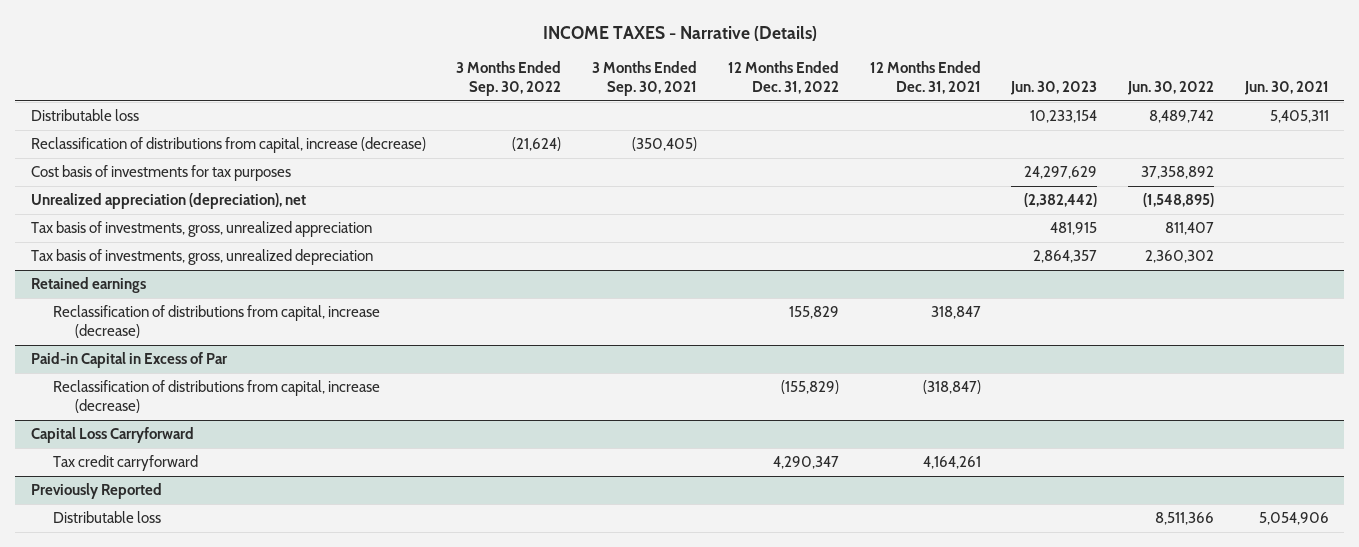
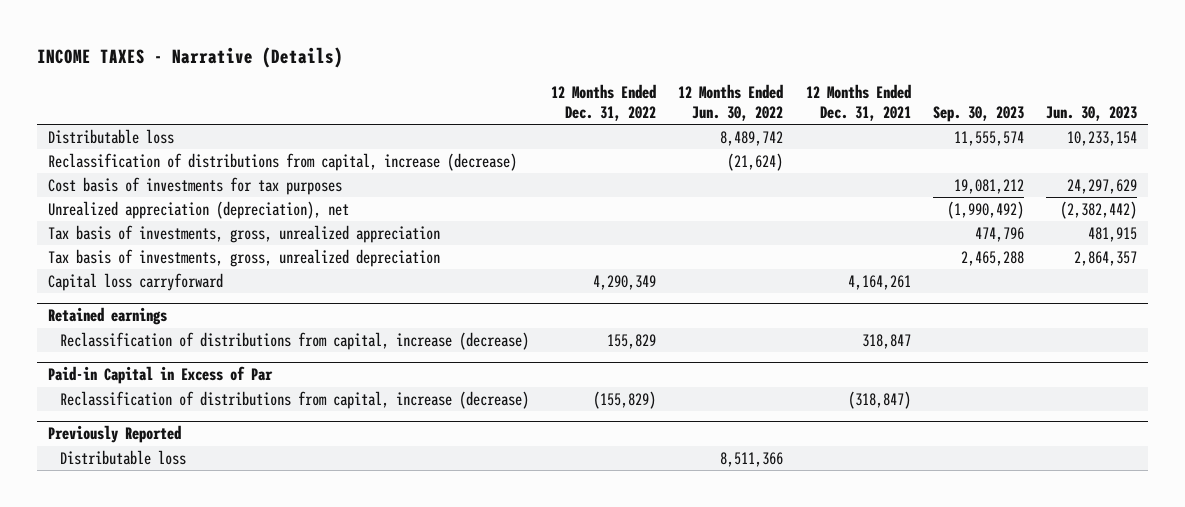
- | 3 Months Ended Sep. 30, 2022 | 3 Months Ended Sep. 30, 2021 | 12 Months Ended Dec. 31, 2022 | 12 Months Ended Dec. 31, 2021 | Jun. 30, 2023 | Jun. 30, 2022 | Jun. 30, 2021
+ | 12 Months Ended Dec. 31, 2022 | 12 Months Ended Jun. 30, 2022 | 12 Months Ended Dec. 31, 2021 | Sep. 30, 2023 | Jun. 30, 2023
+ Capital loss carryforward | 4,290,349 | | 4,164,261 | |
- Capital Loss Carryforward
- Tax credit carryforward | | | 4,290,347 | 4,164,261 | | |

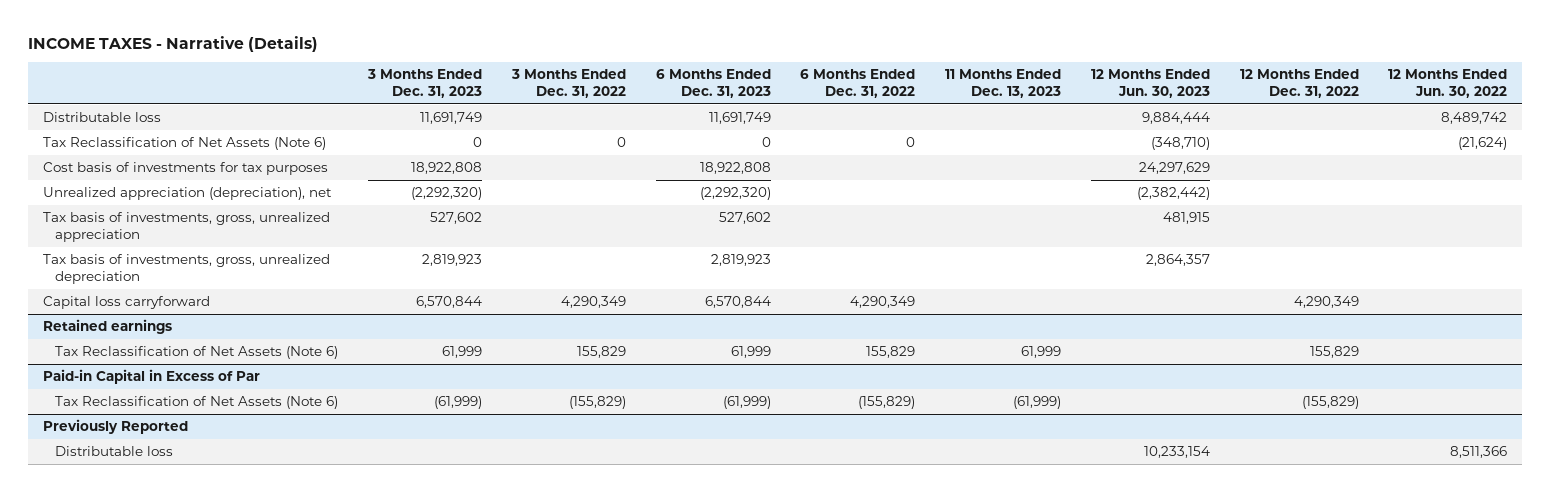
- | 12 Months Ended Dec. 31, 2022 | 12 Months Ended Jun. 30, 2022 | 12 Months Ended Dec. 31, 2021 | Sep. 30, 2023 | Jun. 30, 2023
+ | 3 Months Ended Dec. 31, 2023 | 3 Months Ended Dec. 31, 2022 | 6 Months Ended Dec. 31, 2023 | 6 Months Ended Dec. 31, 2022 | 11 Months Ended Dec. 13, 2023 | 12 Months Ended Jun. 30, 2023 | 12 Months Ended Dec. 31, 2022 | 12 Months Ended Jun. 30, 2022
- Reclassification of distributions from capital, increase (decrease) | | (21,624) | | |
+ Tax Reclassification of Net Assets (Note 6) | 0 | 0 | 0 | 0 | | (348,710) | | (21,624)
@ Retained earnings
- Reclassification of distributions from capital, increase (decrease) | 155,829 | | 318,847 | |
+ Tax Reclassification of Net Assets (Note 6) | 61,999 | 155,829 | 61,999 | 155,829 | 61,999 | | 155,829 |
@ Paid-in Capital in Excess of Par
- Reclassification of distributions from capital, increase (decrease) | (155,829) | | (318,847) | |
+ Tax Reclassification of Net Assets (Note 6) | (61,999) | (155,829) | (61,999) | (155,829) | (61,999) | | (155,829) |

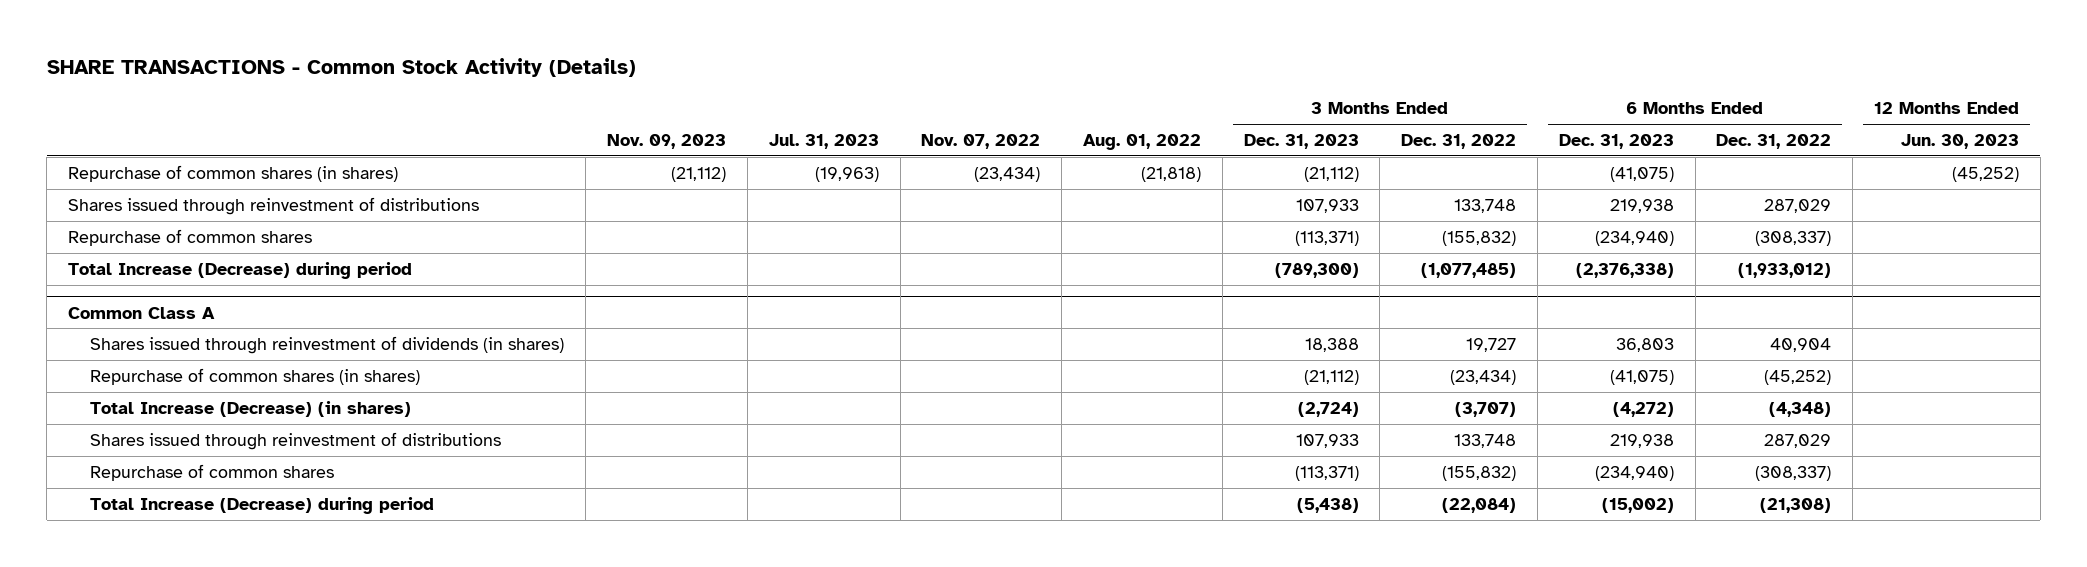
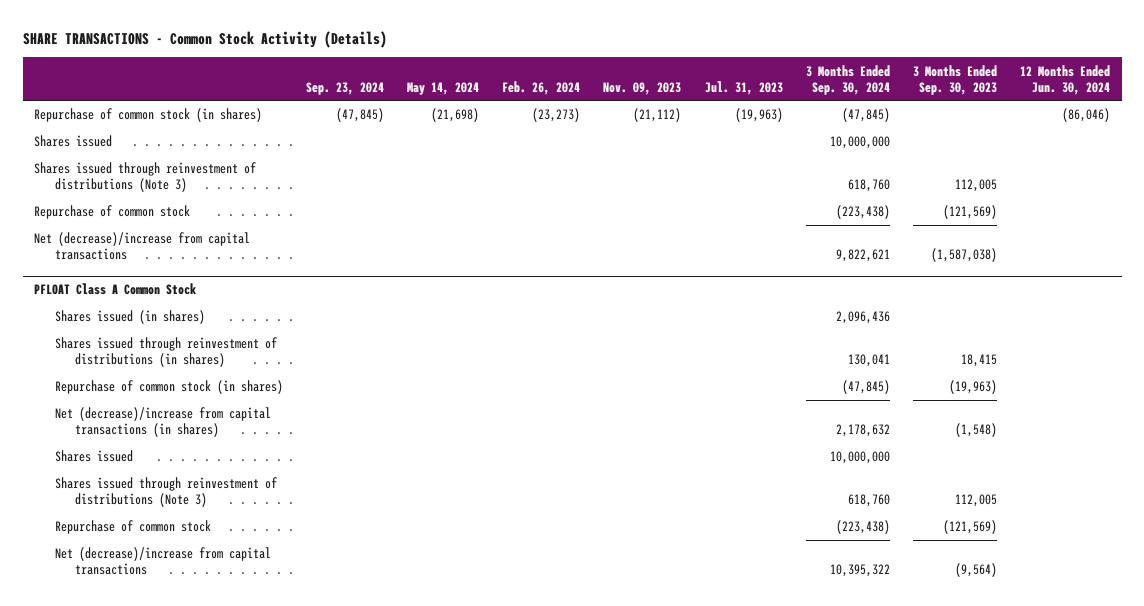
- | Nov. 09, 2023 | Jul. 31, 2023 | Nov. 07, 2022 | Aug. 01, 2022 | 3 Months Ended Dec. 31, 2023 | 3 Months Ended Dec. 31, 2022 | 6 Months Ended Dec. 31, 2023 | 6 Months Ended Dec. 31, 2022 | 12 Months Ended Jun. 30, 2023
+ | Sep. 23, 2024 | May 14, 2024 | Feb. 26, 2024 | Nov. 09, 2023 | Jul. 31, 2023 | 3 Months Ended Sep. 30, 2024 | 3 Months Ended Sep. 30, 2023 | 12 Months Ended Jun. 30, 2024
- Repurchase of common shares (in shares) | (21,112) | (19,963) | (23,434) | (21,818) | (21,112) | | (41,075) | | (45,252)
- Shares issued through reinvestment of distributions | | | | | 107,933 | 133,748 | 219,938 | 287,029 |
- Repurchase of common shares | | | | | (113,371) | (155,832) | (234,940) | (308,337) |
- Total Increase (Decrease) during period | | | | | (789,300) | (1,077,485) | (2,376,338) | (1,933,012) |
- Common Class A
- Shares issued through reinvestment of dividends (in shares) | | | | | 18,388 | 19,727 | 36,803 | 40,904 |
- Repurchase of common shares (in shares) | | | | | (21,112) | (23,434) | (41,075) | (45,252) |
- Total Increase (Decrease) (in shares) | | | | | (2,724) | (3,707) | (4,272) | (4,348) |
- Shares issued through reinvestment of distributions | | | | | 107,933 | 133,748 | 219,938 | 287,029 |
- Repurchase of common shares | | | | | (113,371) | (155,832) | (234,940) | (308,337) |
- Total Increase (Decrease) during period | | | | | (5,438) | (22,084) | (15,002) | (21,308) |
+ Repurchase of common stock (in shares) | (47,845) | (21,698) | (23,273) | (21,112) | (19,963) | (47,845) | | (86,046)
+ Shares issued | | | | | | 10,000,000 | |
+ Shares issued through reinvestment of distributions (Note 3) | | | | | | 618,760 | 112,005 |
+ Repurchase of common stock | | | | | | (223,438) | (121,569) |
+ Net (decrease)/increase from capital transactions | | | | | | 9,822,621 | (1,587,038) |
+ PFLOAT Class A Common Stock
+ Shares issued (in shares) | | | | | | 2,096,436 | |
+ Shares issued through reinvestment of distributions (in shares) | | | | | | 130,041 | 18,415 |
+ Repurchase of common stock (in shares) | | | | | | (47,845) | (19,963) |
+ Net (decrease)/increase from capital transactions (in shares) | | | | | | 2,178,632 | (1,548) |
+ Shares issued | | | | | | 10,000,000 | |
+ Shares issued through reinvestment of distributions (Note 3) | | | | | | 618,760 | 112,005 |
+ Repurchase of common stock | | | | | | (223,438) | (121,569) |
+ Net (decrease)/increase from capital transactions | | | | | | 10,395,322 | (9,564) |

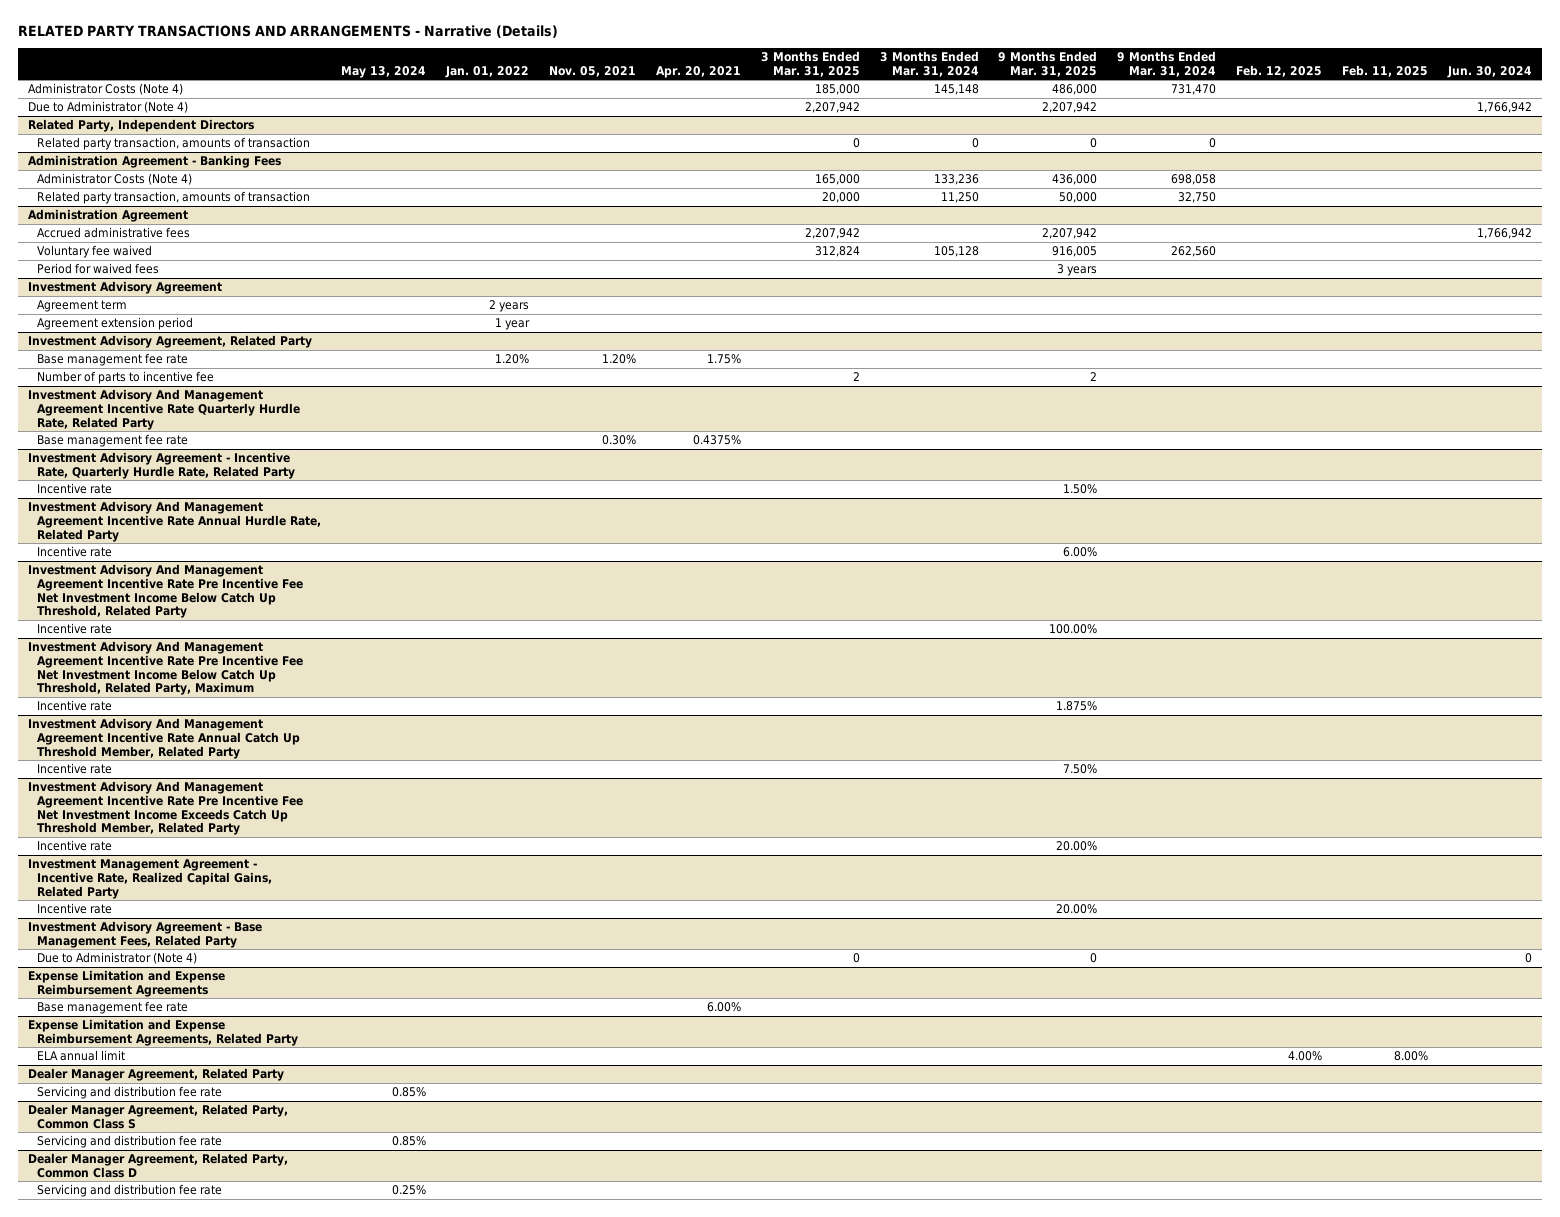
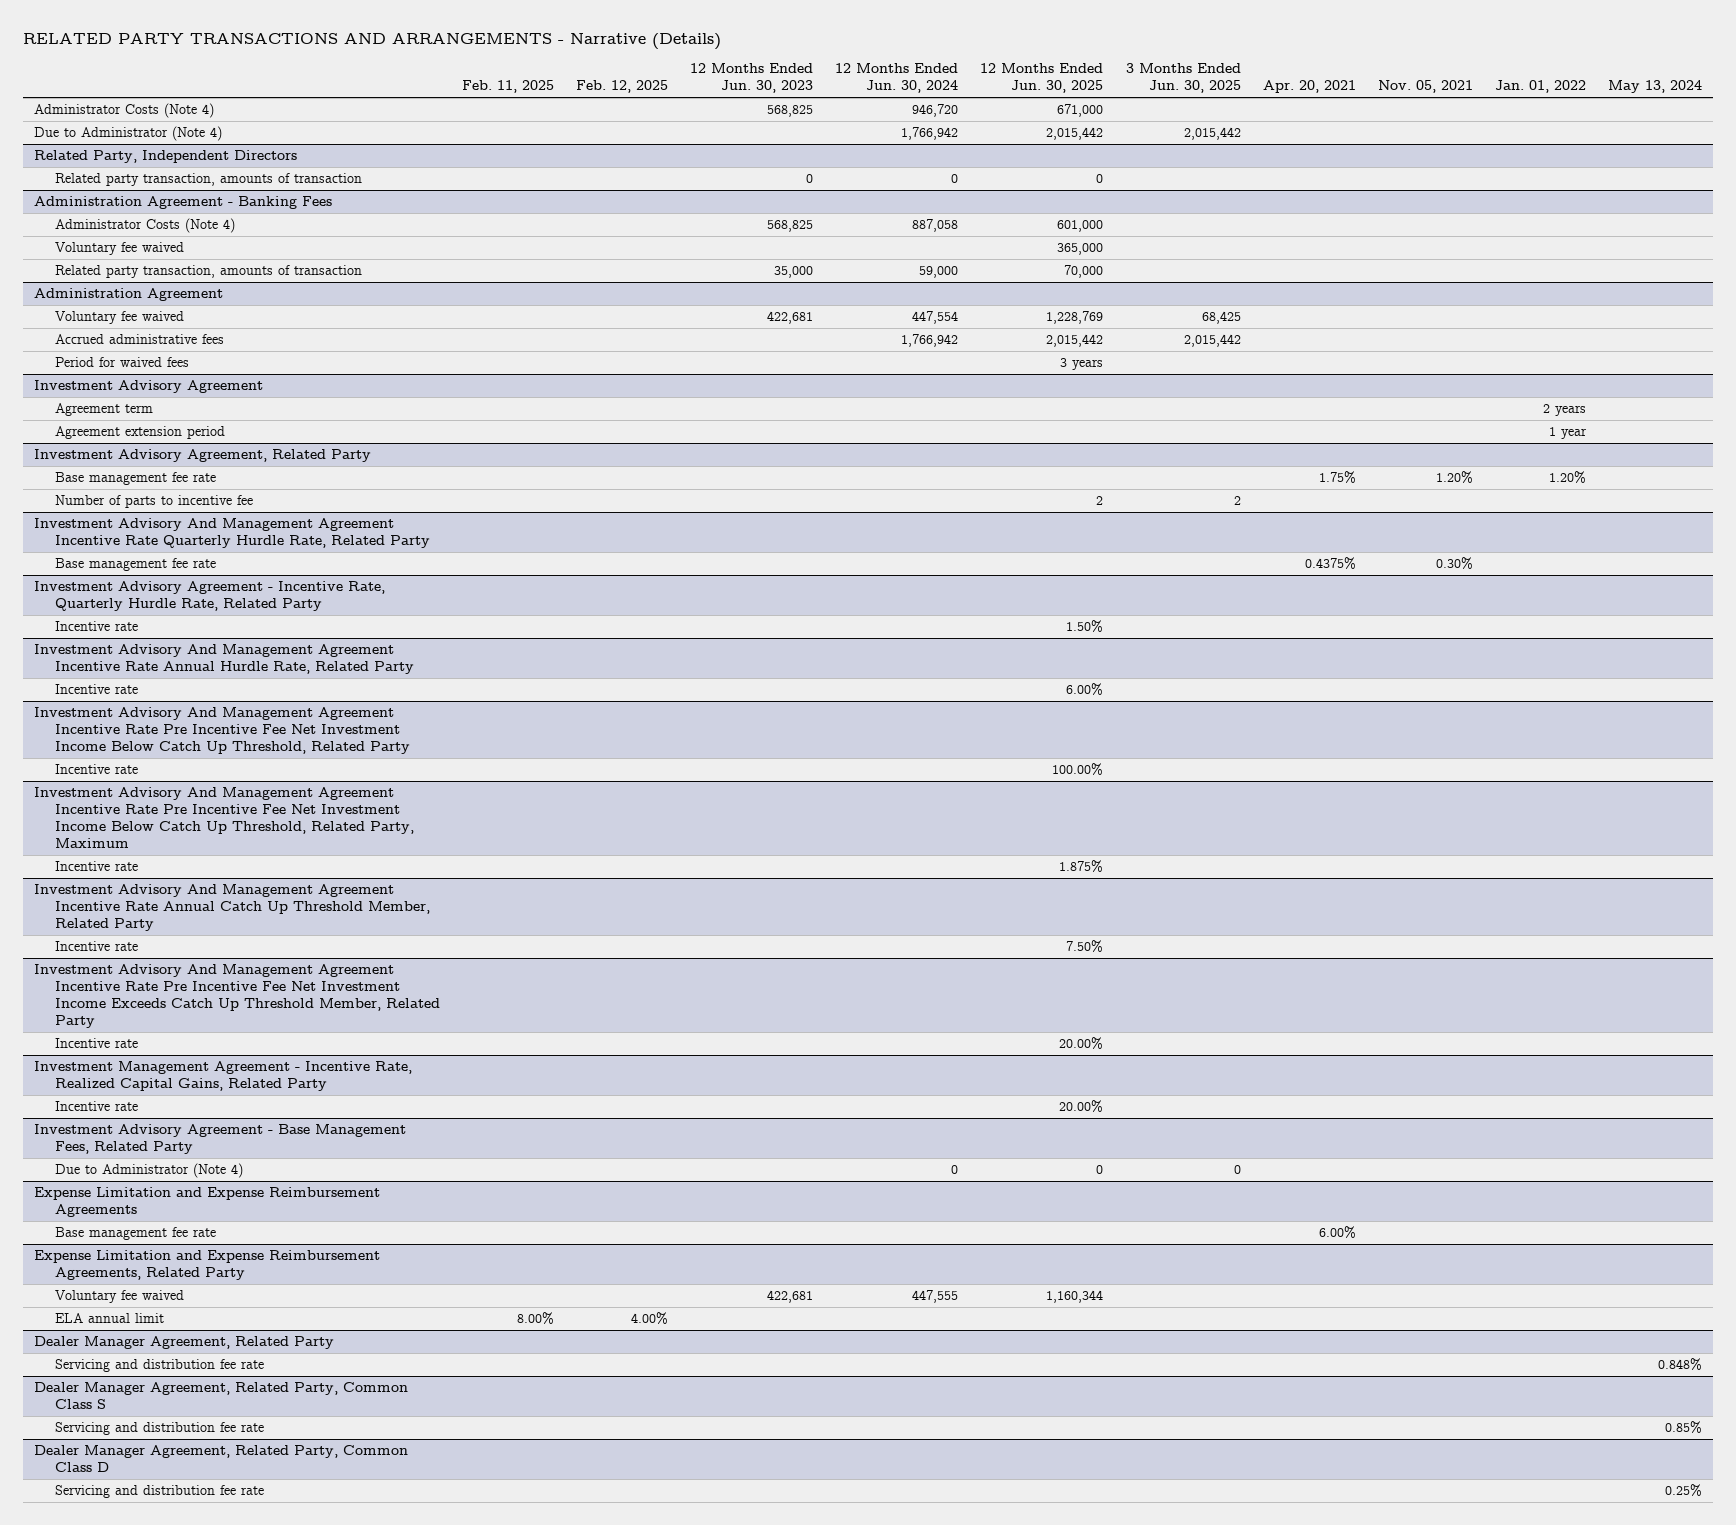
- | May 13, 2024 | Jan. 01, 2022 | Nov. 05, 2021 | Apr. 20, 2021 | 3 Months Ended Mar. 31, 2025 | 3 Months Ended Mar. 31, 2024 | 9 Months Ended Mar. 31, 2025 | 9 Months Ended Mar. 31, 2024 | Feb. 12, 2025 | Feb. 11, 2025 | Jun. 30, 2024
+ | Feb. 11, 2025 | Feb. 12, 2025 | 12 Months Ended Jun. 30, 2023 | 12 Months Ended Jun. 30, 2024 | 12 Months Ended Jun. 30, 2025 | 3 Months Ended Jun. 30, 2025 | Apr. 20, 2021 | Nov. 05, 2021 | Jan. 01, 2022 | May 13, 2024
@ Administration Agreement - Banking Fees
+ Voluntary fee waived | | | | | 365,000 | | | | |
@ Administration Agreement
moved down: Accrued administrative fees | | | | 1,766,942 | 2,015,442 | 2,015,442 | | | |
@ Expense Limitation and Expense Reimbursement Agreements, Related Party
+ Voluntary fee waived | | | 422,681 | 447,555 | 1,160,344 | | | | |
@ Dealer Manager Agreement, Related Party
- Servicing and distribution fee rate | 0.85% | | | | | | | | | |
+ Servicing and distribution fee rate | | | | | | | | | | 0.848%

